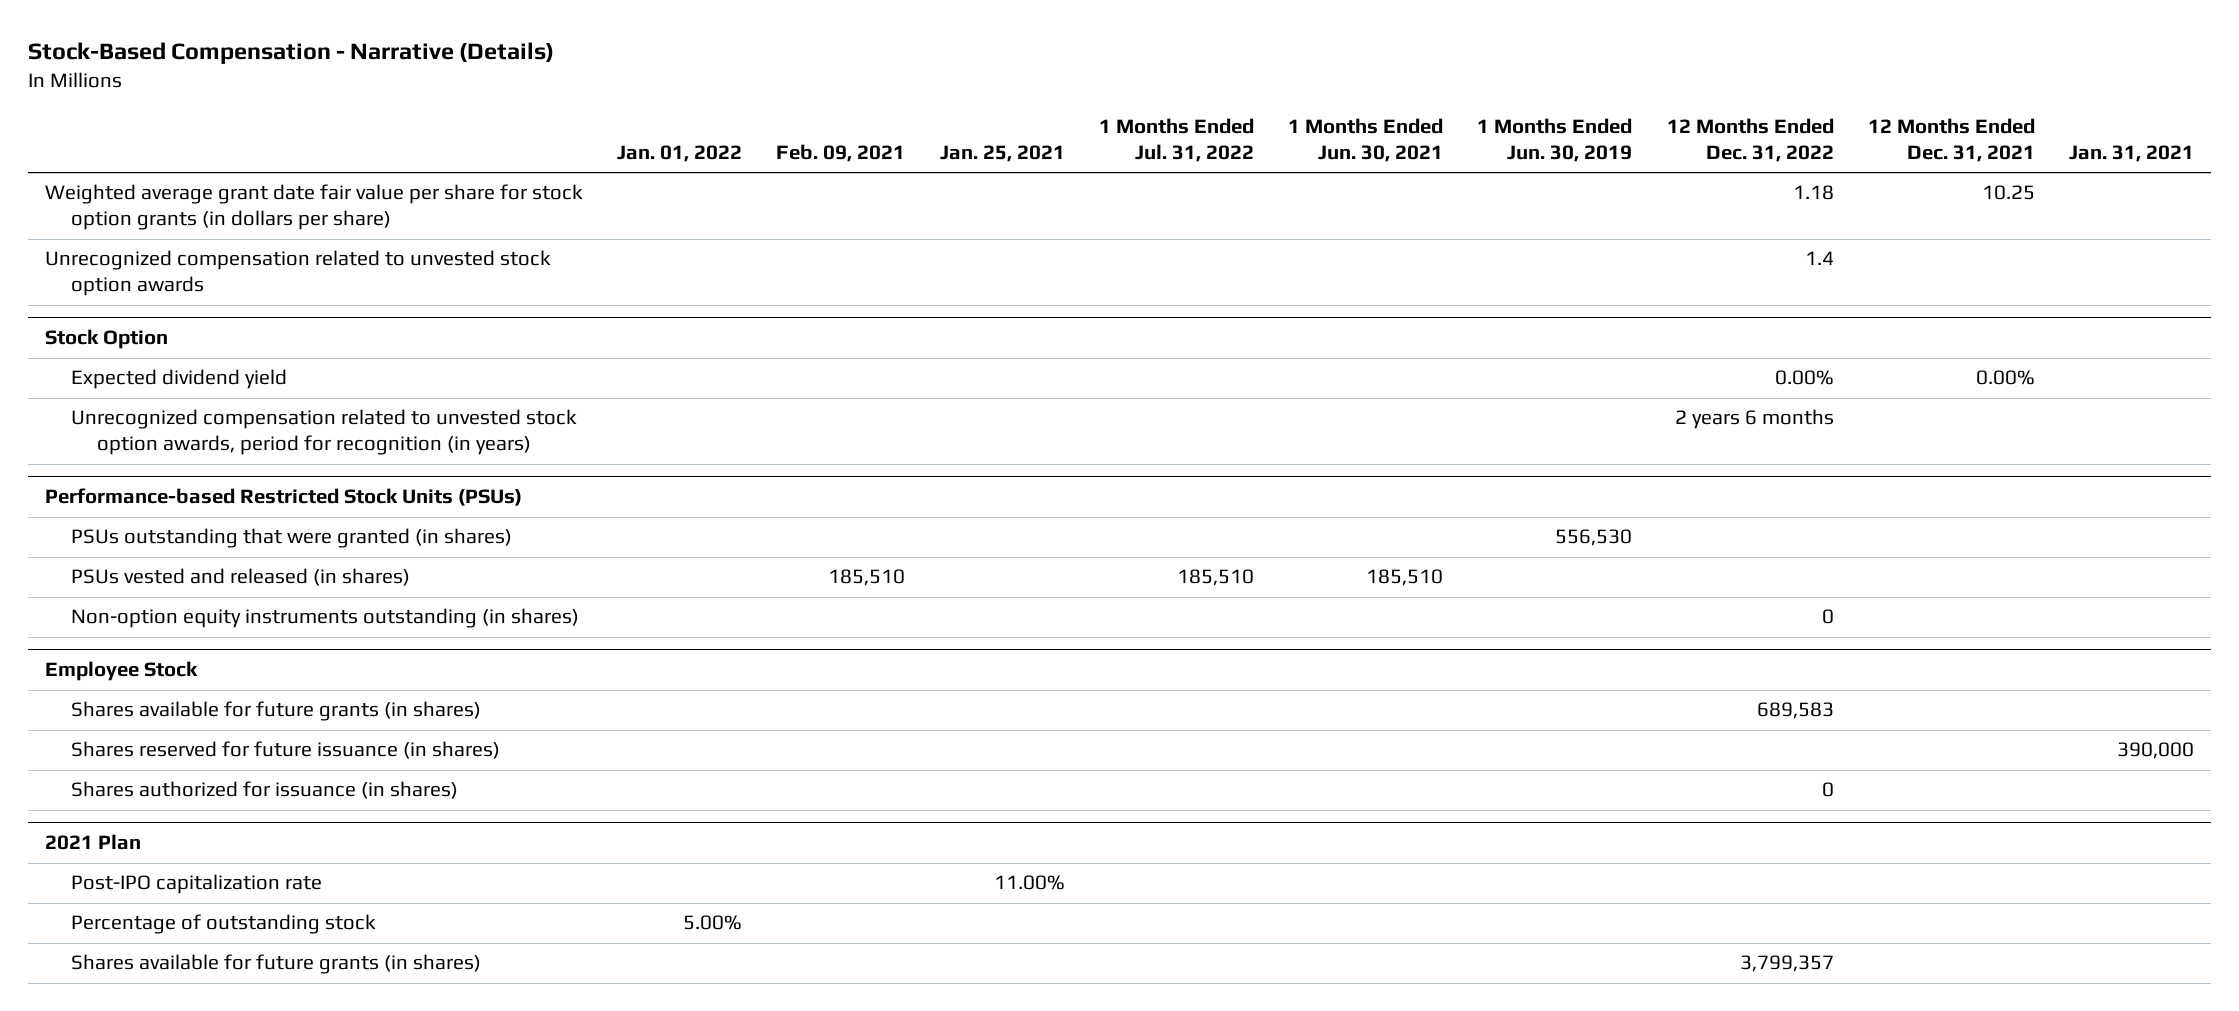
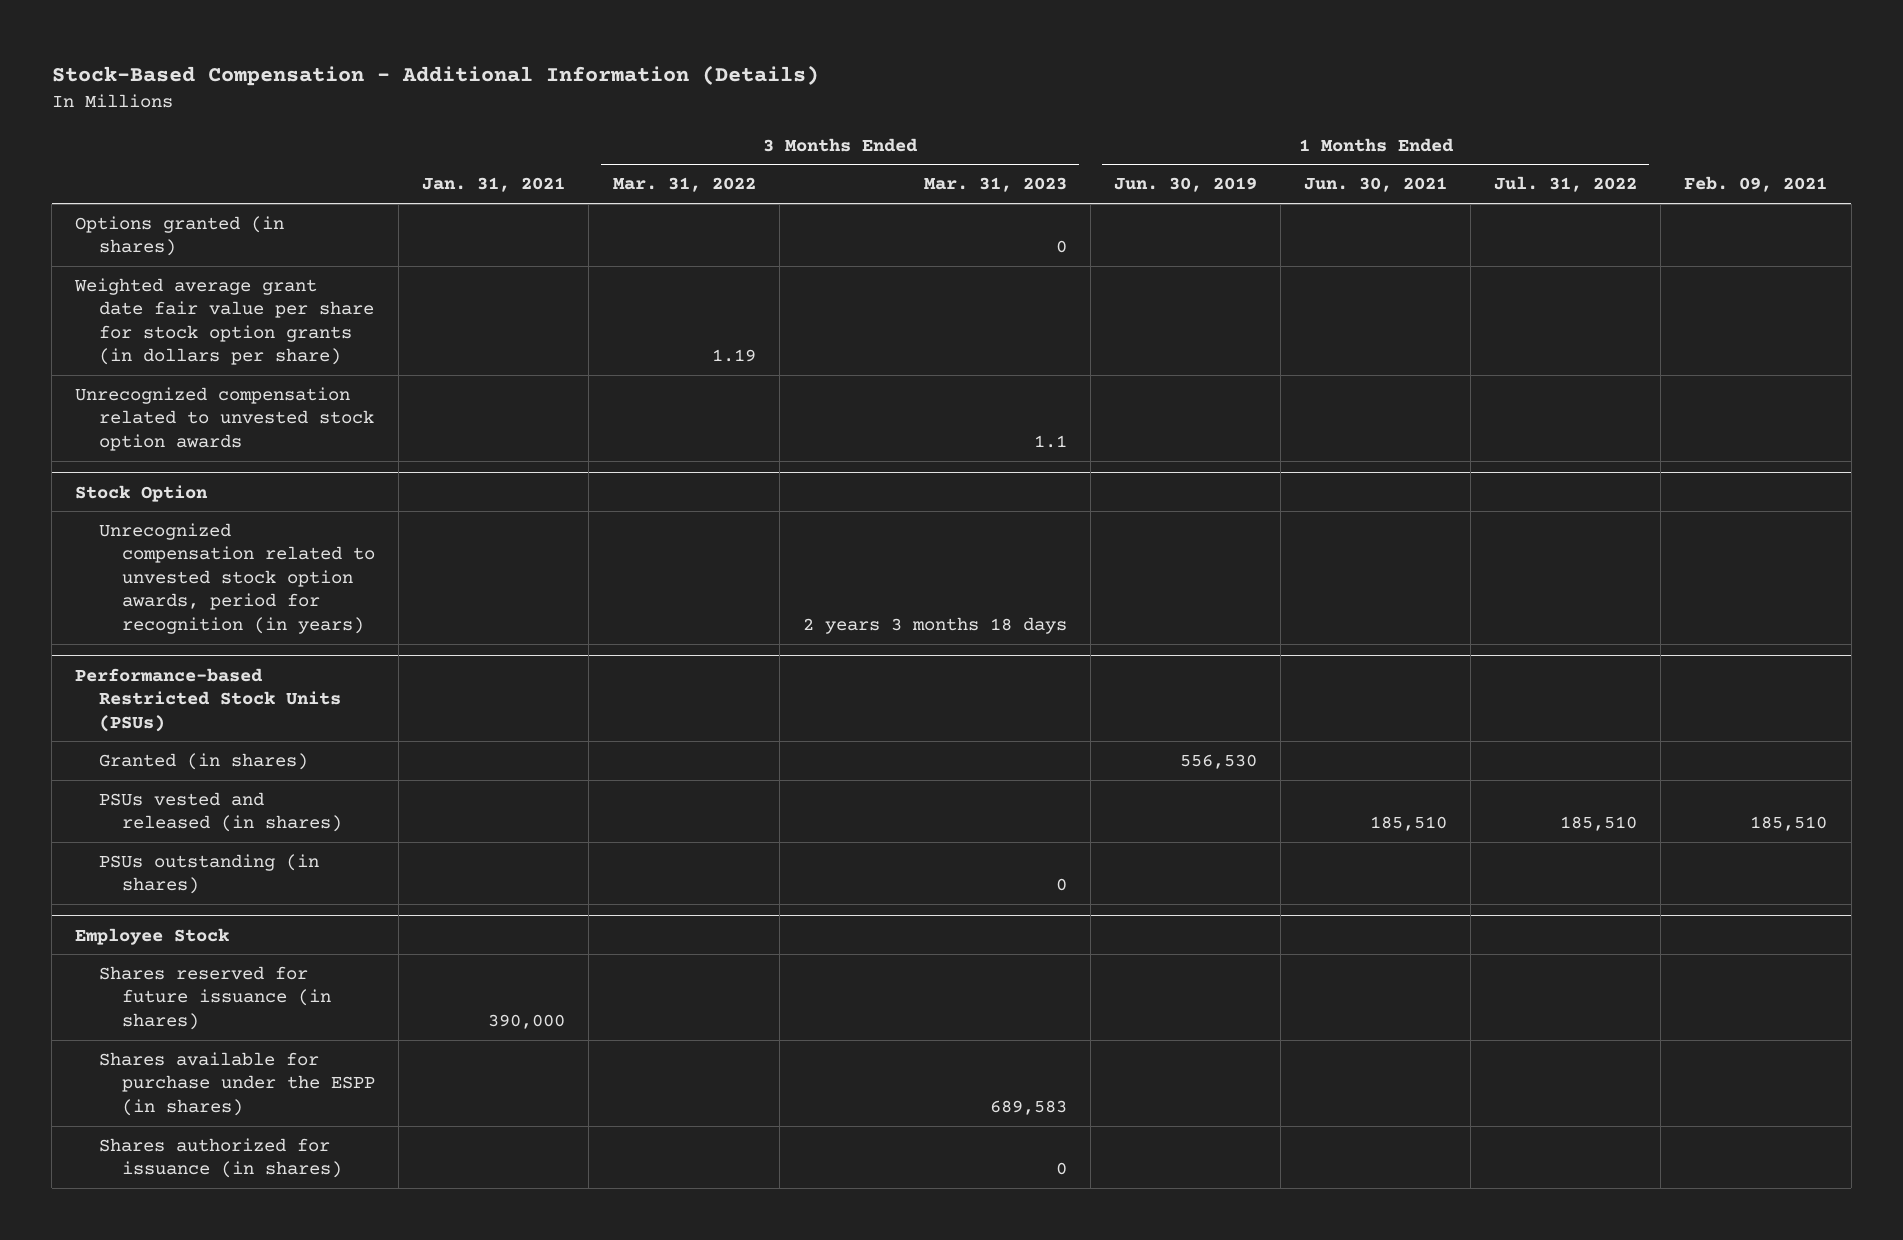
- Stock-Based Compensation - Narrative (Details)
+ Stock-Based Compensation - Additional Information (Details)
- | Jan. 01, 2022 | Feb. 09, 2021 | Jan. 25, 2021 | 1 Months Ended Jul. 31, 2022 | 1 Months Ended Jun. 30, 2021 | 1 Months Ended Jun. 30, 2019 | 12 Months Ended Dec. 31, 2022 | 12 Months Ended Dec. 31, 2021 | Jan. 31, 2021
+ | Jan. 31, 2021 | 3 Months Ended Mar. 31, 2022 | 3 Months Ended Mar. 31, 2023 | 1 Months Ended Jun. 30, 2019 | 1 Months Ended Jun. 30, 2021 | 1 Months Ended Jul. 31, 2022 | Feb. 09, 2021
+ Options granted (in shares) | | | 0 | | | |
@ Stock Option
- Expected dividend yield | | | | | | | 0.00% | 0.00% |
@ Performance-based Restricted Stock Units (PSUs)
- PSUs outstanding that were granted (in shares) | | | | | | 556,530 | | |
+ Granted (in shares) | | | | 556,530 | | |
- Non-option equity instruments outstanding (in shares) | | | | | | | 0 | |
+ PSUs outstanding (in shares) | | | 0 | | | |
@ Employee Stock
- Shares available for future grants (in shares) | | | | | | | 689,583 | |
+ Shares available for purchase under the ESPP (in shares) | | | 689,583 | | | |
- 2021 Plan
- Post-IPO capitalization rate | | | 11.00% | | | | | |
- Percentage of outstanding stock | 5.00% | | | | | | | |
- Shares available for future grants (in shares) | | | | | | | 3,799,357 | |

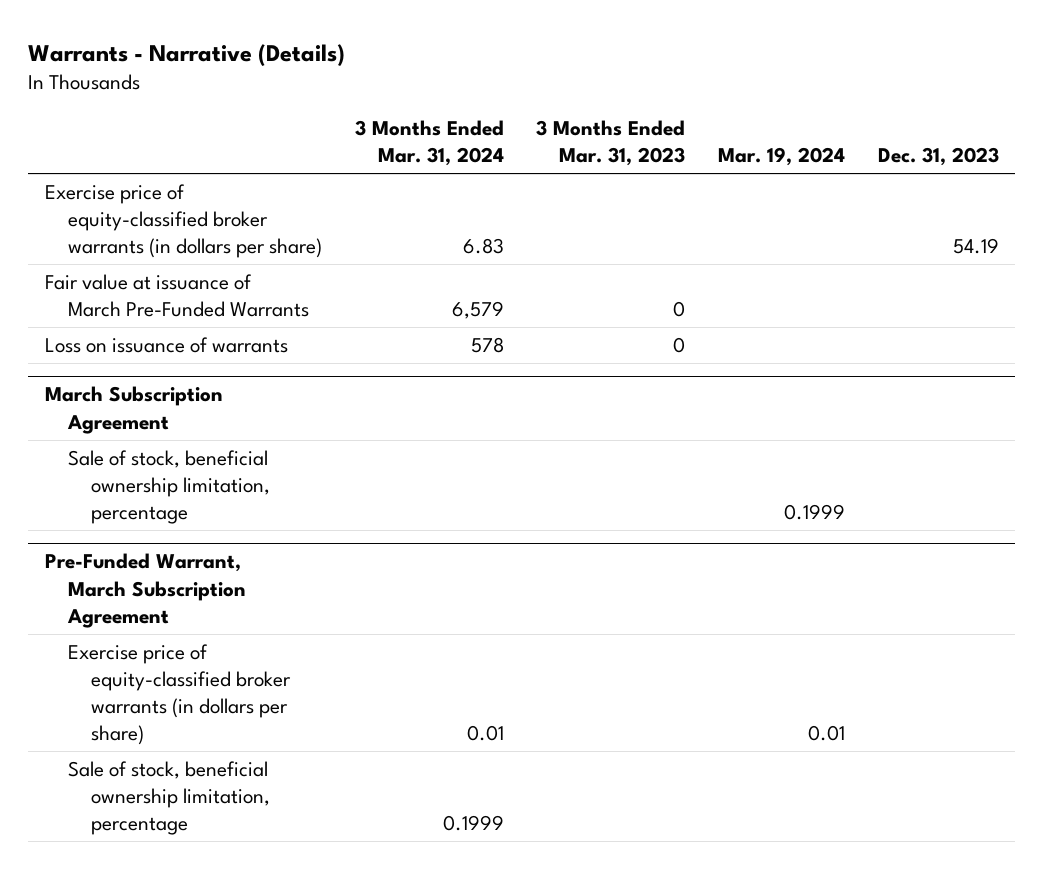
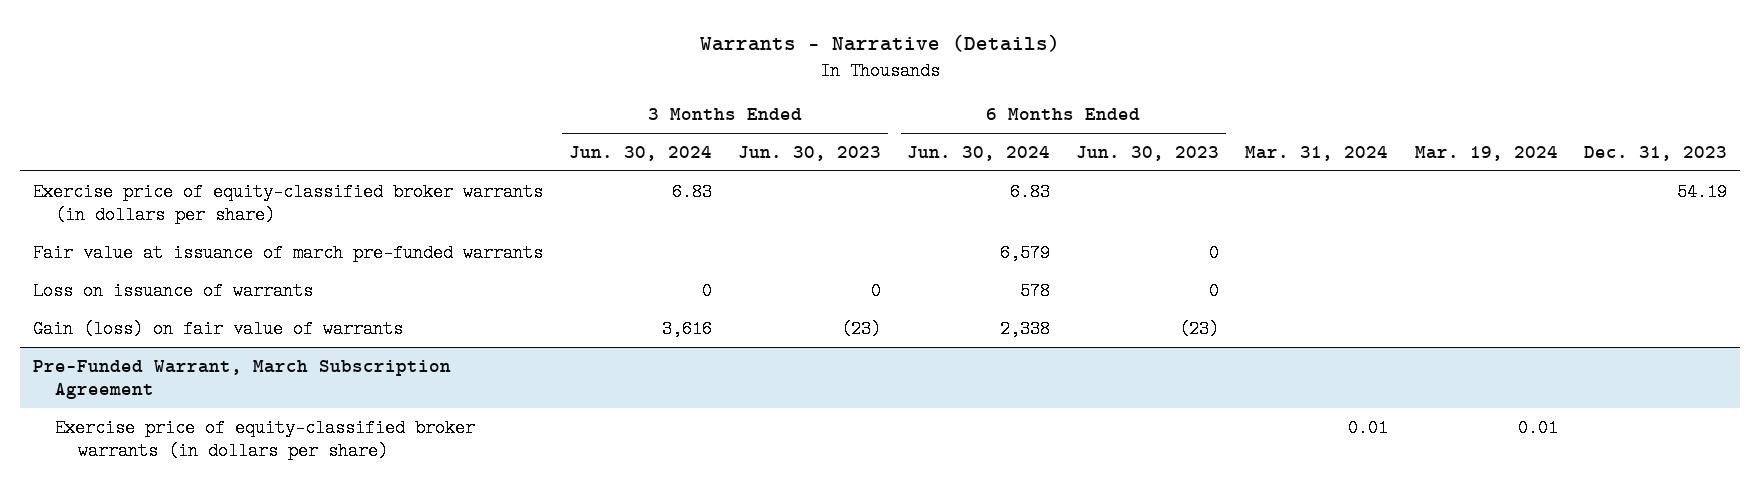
- | 3 Months Ended Mar. 31, 2024 | 3 Months Ended Mar. 31, 2023 | Mar. 19, 2024 | Dec. 31, 2023
+ | 3 Months Ended Jun. 30, 2024 | 3 Months Ended Jun. 30, 2023 | 6 Months Ended Jun. 30, 2024 | 6 Months Ended Jun. 30, 2023 | Mar. 31, 2024 | Mar. 19, 2024 | Dec. 31, 2023
- Fair value at issuance of March Pre-Funded Warrants | 6,579 | 0 | |
+ Fair value at issuance of march pre-funded warrants | | | 6,579 | 0 | | |
- March Subscription Agreement
- Sale of stock, beneficial ownership limitation, percentage | | | 0.1999 |
+ Gain (loss) on fair value of warrants | 3,616 | (23) | 2,338 | (23) | | |
@ Pre-Funded Warrant, March Subscription Agreement
- Sale of stock, beneficial ownership limitation, percentage | 0.1999 | | |

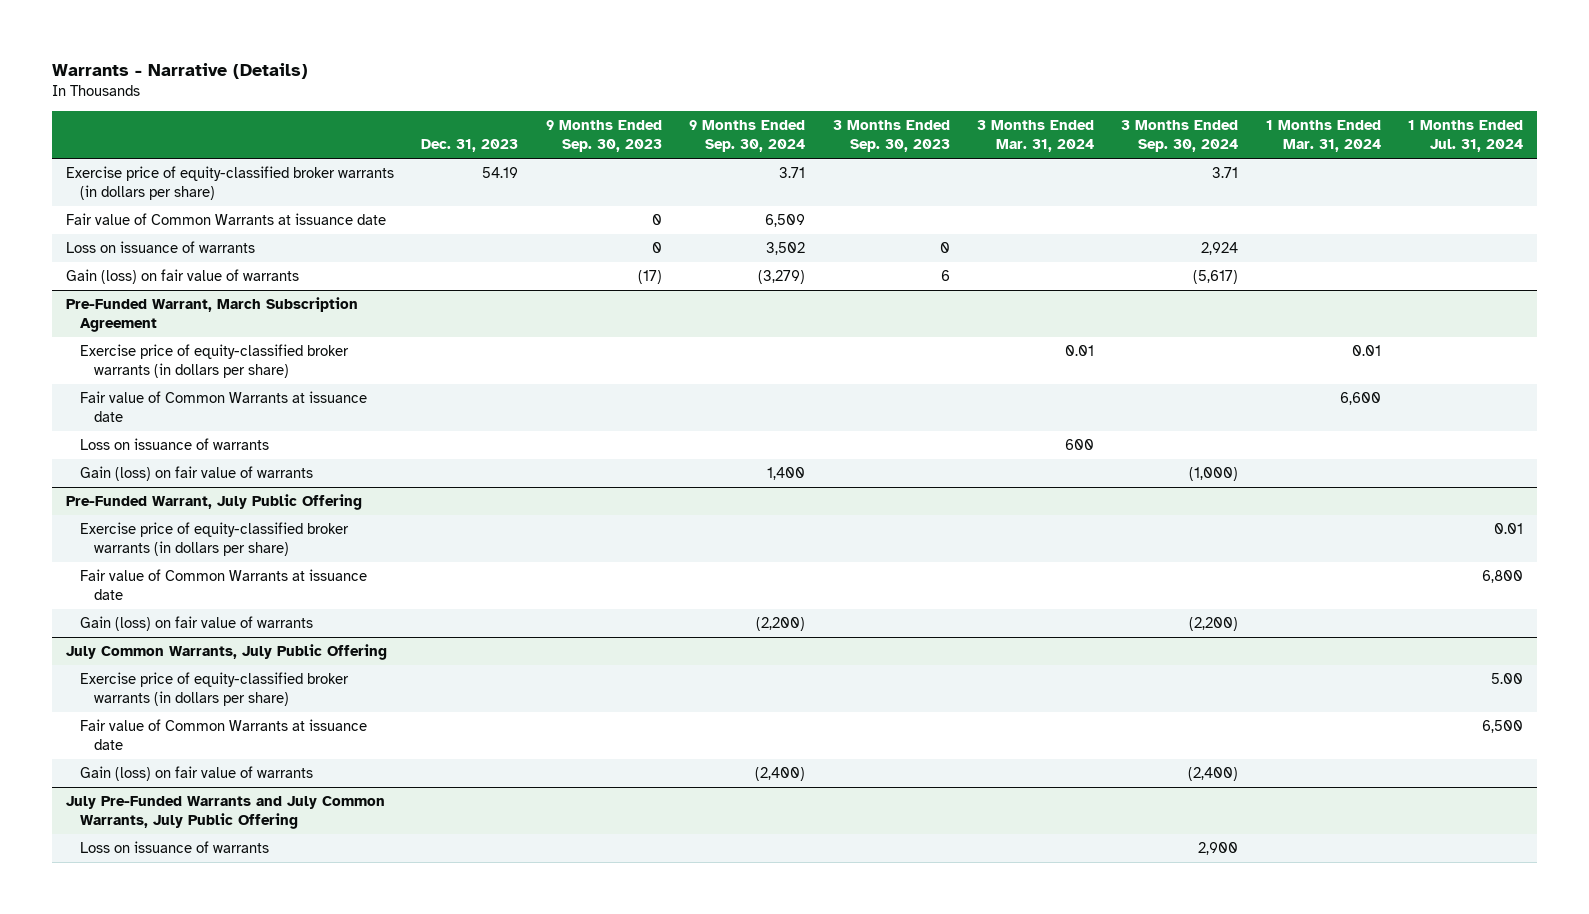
- | 3 Months Ended Jun. 30, 2024 | 3 Months Ended Jun. 30, 2023 | 6 Months Ended Jun. 30, 2024 | 6 Months Ended Jun. 30, 2023 | Mar. 31, 2024 | Mar. 19, 2024 | Dec. 31, 2023
+ | Dec. 31, 2023 | 9 Months Ended Sep. 30, 2023 | 9 Months Ended Sep. 30, 2024 | 3 Months Ended Sep. 30, 2023 | 3 Months Ended Mar. 31, 2024 | 3 Months Ended Sep. 30, 2024 | 1 Months Ended Mar. 31, 2024 | 1 Months Ended Jul. 31, 2024
- Fair value at issuance of march pre-funded warrants | | | 6,579 | 0 | | |
+ Fair value of Common Warrants at issuance date | | 0 | 6,509 | | | | |
@ Pre-Funded Warrant, March Subscription Agreement
+ Fair value of Common Warrants at issuance date | | | | | | | 6,600 |
+ Loss on issuance of warrants | | | | | 600 | | |
+ Gain (loss) on fair value of warrants | | | 1,400 | | | (1,000) | |
+ Pre-Funded Warrant, July Public Offering
+ Exercise price of equity-classified broker warrants (in dollars per share) | | | | | | | | 0.01
+ Fair value of Common Warrants at issuance date | | | | | | | | 6,800
+ Gain (loss) on fair value of warrants | | | (2,200) | | | (2,200) | |
+ July Common Warrants, July Public Offering
+ Exercise price of equity-classified broker warrants (in dollars per share) | | | | | | | | 5.00
+ Fair value of Common Warrants at issuance date | | | | | | | | 6,500
+ Gain (loss) on fair value of warrants | | | (2,400) | | | (2,400) | |
+ July Pre-Funded Warrants and July Common Warrants, July Public Offering
+ Loss on issuance of warrants | | | | | | 2,900 | |

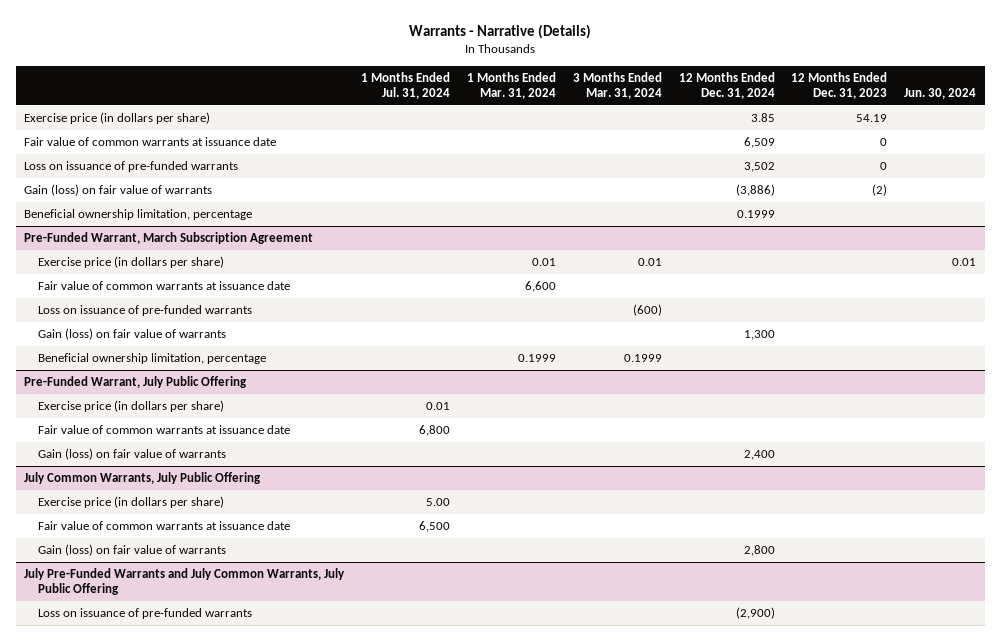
- | Dec. 31, 2023 | 9 Months Ended Sep. 30, 2023 | 9 Months Ended Sep. 30, 2024 | 3 Months Ended Sep. 30, 2023 | 3 Months Ended Mar. 31, 2024 | 3 Months Ended Sep. 30, 2024 | 1 Months Ended Mar. 31, 2024 | 1 Months Ended Jul. 31, 2024
+ | 1 Months Ended Jul. 31, 2024 | 1 Months Ended Mar. 31, 2024 | 3 Months Ended Mar. 31, 2024 | 12 Months Ended Dec. 31, 2024 | 12 Months Ended Dec. 31, 2023 | Jun. 30, 2024
- Exercise price of equity-classified broker warrants (in dollars per share) | 54.19 | | 3.71 | | | 3.71 | |
- Fair value of Common Warrants at issuance date | | 0 | 6,509 | | | | |
- Loss on issuance of warrants | | 0 | 3,502 | 0 | | 2,924 | |
+ Exercise price (in dollars per share) | | | | 3.85 | 54.19 |
+ Fair value of common warrants at issuance date | | | | 6,509 | 0 |
+ Loss on issuance of pre-funded warrants | | | | 3,502 | 0 |
+ Beneficial ownership limitation, percentage | | | | 0.1999 | |
@ Pre-Funded Warrant, March Subscription Agreement
- Exercise price of equity-classified broker warrants (in dollars per share) | | | | | 0.01 | | 0.01 |
- Fair value of Common Warrants at issuance date | | | | | | | 6,600 |
- Loss on issuance of warrants | | | | | 600 | | |
+ Exercise price (in dollars per share) | | 0.01 | 0.01 | | | 0.01
+ Fair value of common warrants at issuance date | | 6,600 | | | |
+ Loss on issuance of pre-funded warrants | | | (600) | | |
+ Beneficial ownership limitation, percentage | | 0.1999 | 0.1999 | | |
@ Pre-Funded Warrant, July Public Offering
- Exercise price of equity-classified broker warrants (in dollars per share) | | | | | | | | 0.01
- Fair value of Common Warrants at issuance date | | | | | | | | 6,800
+ Exercise price (in dollars per share) | 0.01 | | | | |
+ Fair value of common warrants at issuance date | 6,800 | | | | |
@ July Common Warrants, July Public Offering
- Exercise price of equity-classified broker warrants (in dollars per share) | | | | | | | | 5.00
- Fair value of Common Warrants at issuance date | | | | | | | | 6,500
+ Exercise price (in dollars per share) | 5.00 | | | | |
+ Fair value of common warrants at issuance date | 6,500 | | | | |
@ July Pre-Funded Warrants and July Common Warrants, July Public Offering
- Loss on issuance of warrants | | | | | | 2,900 | |
+ Loss on issuance of pre-funded warrants | | | | (2,900) | |

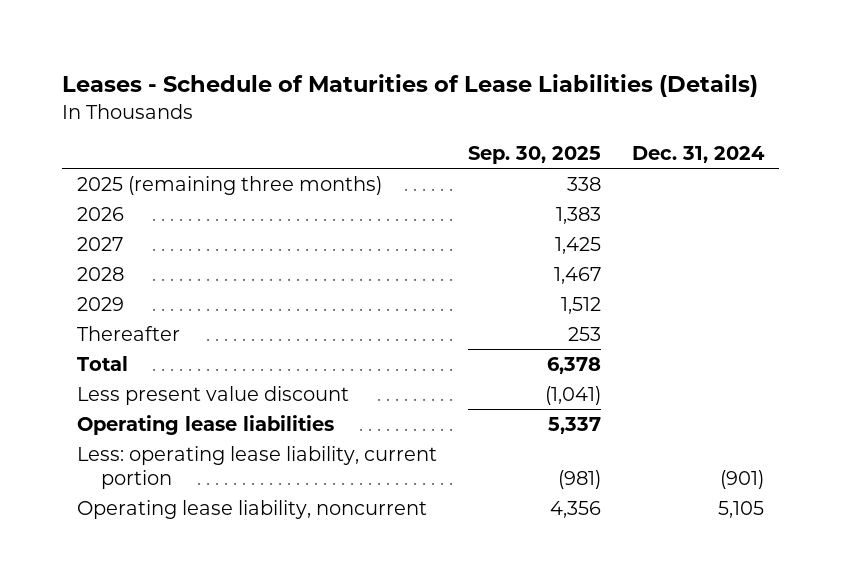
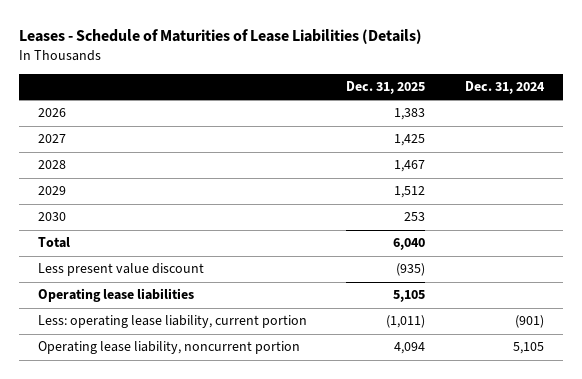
- | Sep. 30, 2025 | Dec. 31, 2024
+ | Dec. 31, 2025 | Dec. 31, 2024
- 2025 (remaining three months) | 338 |
- Thereafter | 253 |
+ 2030 | 253 |
- Operating lease liability, noncurrent | 4,356 | 5,105
+ Operating lease liability, noncurrent portion | 4,094 | 5,105

